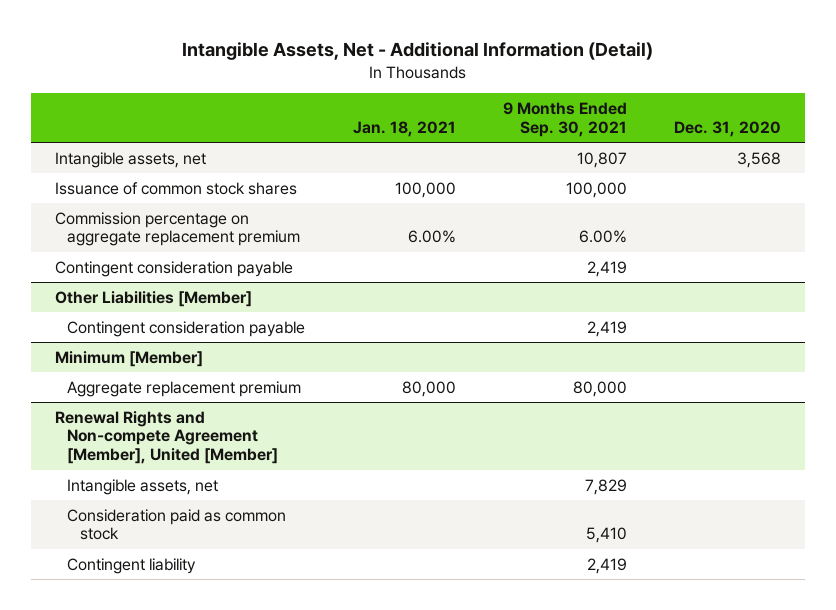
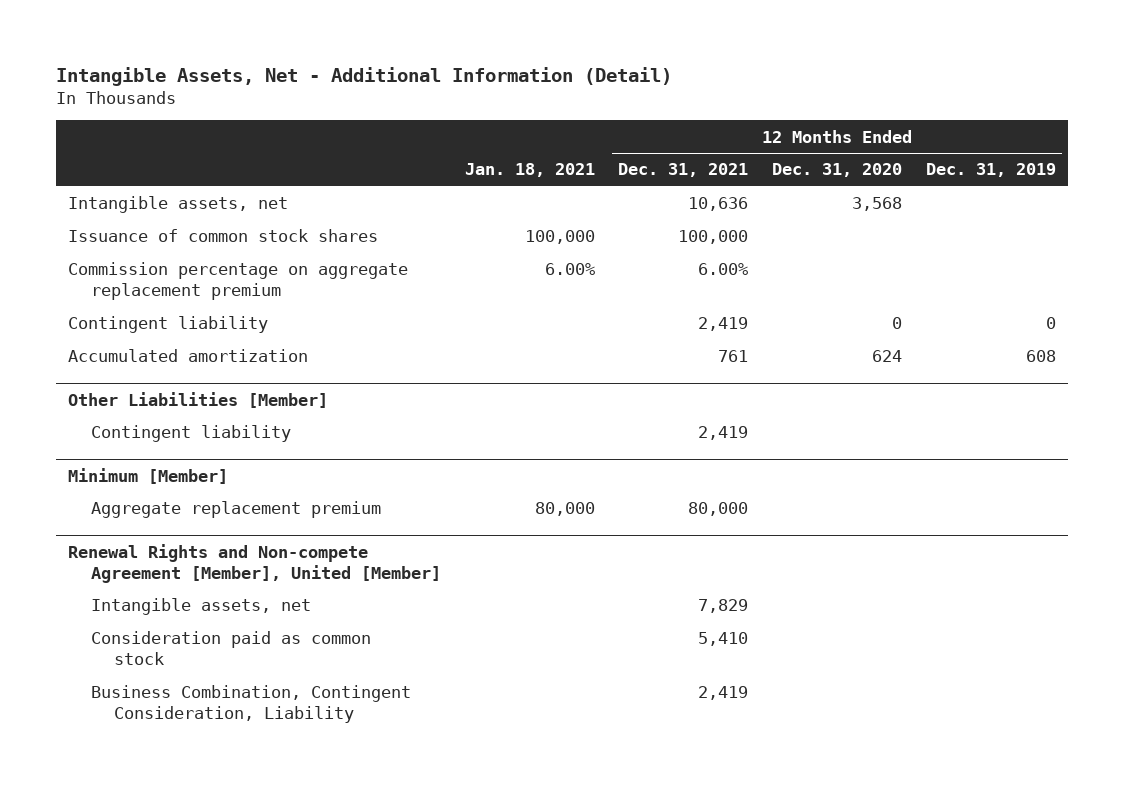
- | Jan. 18, 2021 | 9 Months Ended Sep. 30, 2021 | Dec. 31, 2020
+ | Jan. 18, 2021 | 12 Months Ended Dec. 31, 2021 | 12 Months Ended Dec. 31, 2020 | 12 Months Ended Dec. 31, 2019
- Contingent consideration payable | | 2,419 |
+ Contingent liability | | 2,419 | 0 | 0
+ Accumulated amortization | | 761 | 624 | 608
@ Other Liabilities [Member]
- Contingent consideration payable | | 2,419 |
+ Contingent liability | | 2,419 | |
@ Renewal Rights and Non-compete Agreement [Member], United [Member]
- Contingent liability | | 2,419 |
+ Business Combination, Contingent Consideration, Liability | | 2,419 | |

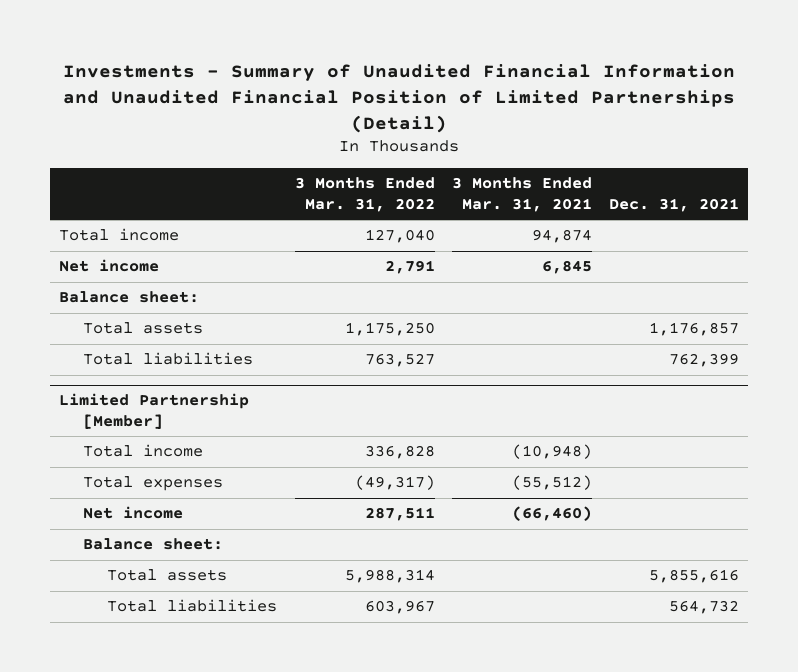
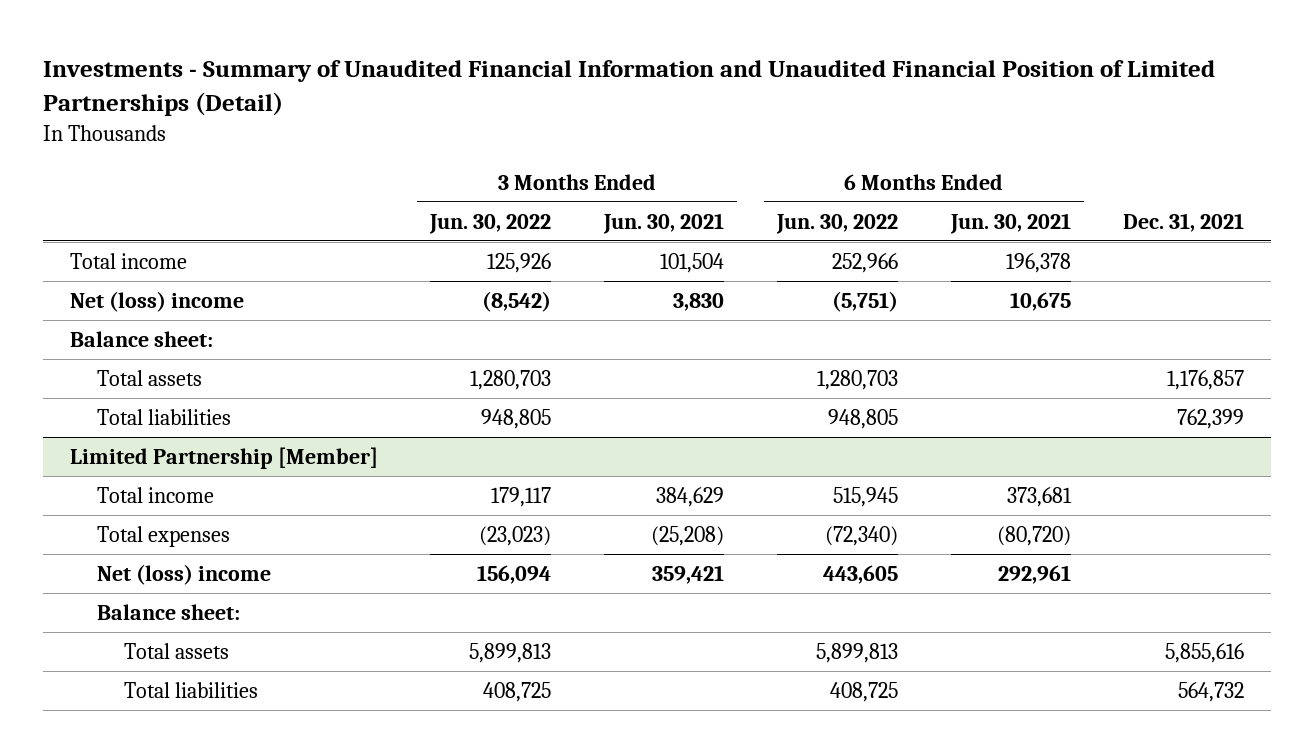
- | 3 Months Ended Mar. 31, 2022 | 3 Months Ended Mar. 31, 2021 | Dec. 31, 2021
+ | 3 Months Ended Jun. 30, 2022 | 3 Months Ended Jun. 30, 2021 | 6 Months Ended Jun. 30, 2022 | 6 Months Ended Jun. 30, 2021 | Dec. 31, 2021
- Net income | 2,791 | 6,845 |
+ Net (loss) income | (8,542) | 3,830 | (5,751) | 10,675 |
@ Limited Partnership [Member]
- Net income | 287,511 | (66,460) |
+ Net (loss) income | 156,094 | 359,421 | 443,605 | 292,961 |

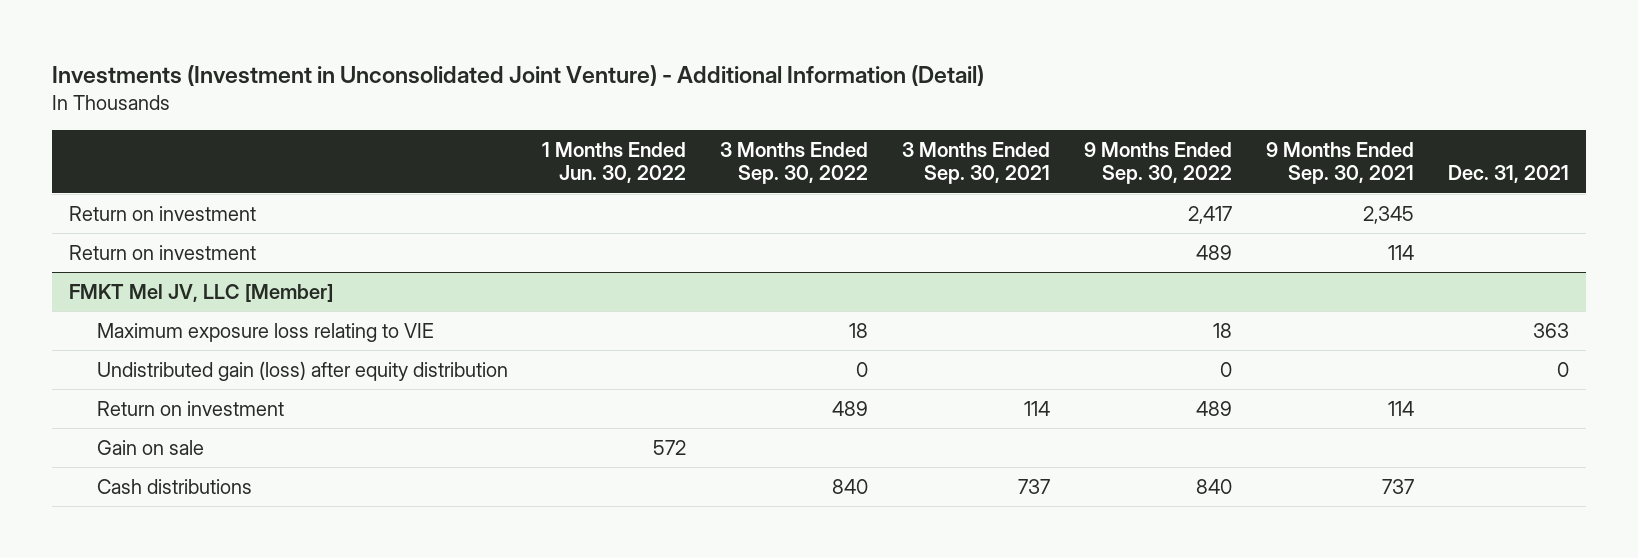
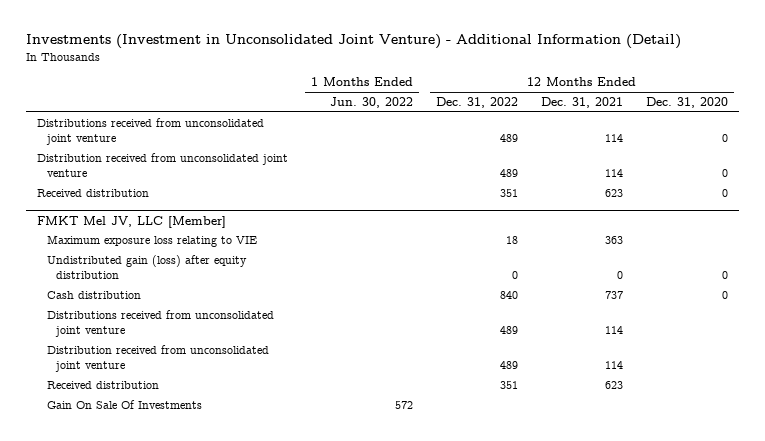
- | 1 Months Ended Jun. 30, 2022 | 3 Months Ended Sep. 30, 2022 | 3 Months Ended Sep. 30, 2021 | 9 Months Ended Sep. 30, 2022 | 9 Months Ended Sep. 30, 2021 | Dec. 31, 2021
+ | 1 Months Ended Jun. 30, 2022 | 12 Months Ended Dec. 31, 2022 | 12 Months Ended Dec. 31, 2021 | 12 Months Ended Dec. 31, 2020
- Return on investment | | | | 2,417 | 2,345 |
- Return on investment | | | | 489 | 114 |
+ Distributions received from unconsolidated joint venture | | 489 | 114 | 0
+ Distribution received from unconsolidated joint venture | | 489 | 114 | 0
+ Received distribution | | 351 | 623 | 0
@ FMKT Mel JV, LLC [Member]
- Return on investment | | 489 | 114 | 489 | 114 |
- Gain on sale | 572 | | | | |
- Cash distributions | | 840 | 737 | 840 | 737 |
+ Cash distribution | | 840 | 737 | 0
+ Distributions received from unconsolidated joint venture | | 489 | 114 |
+ Distribution received from unconsolidated joint venture | | 489 | 114 |
+ Received distribution | | 351 | 623 |
+ Gain On Sale Of Investments | 572 | | |

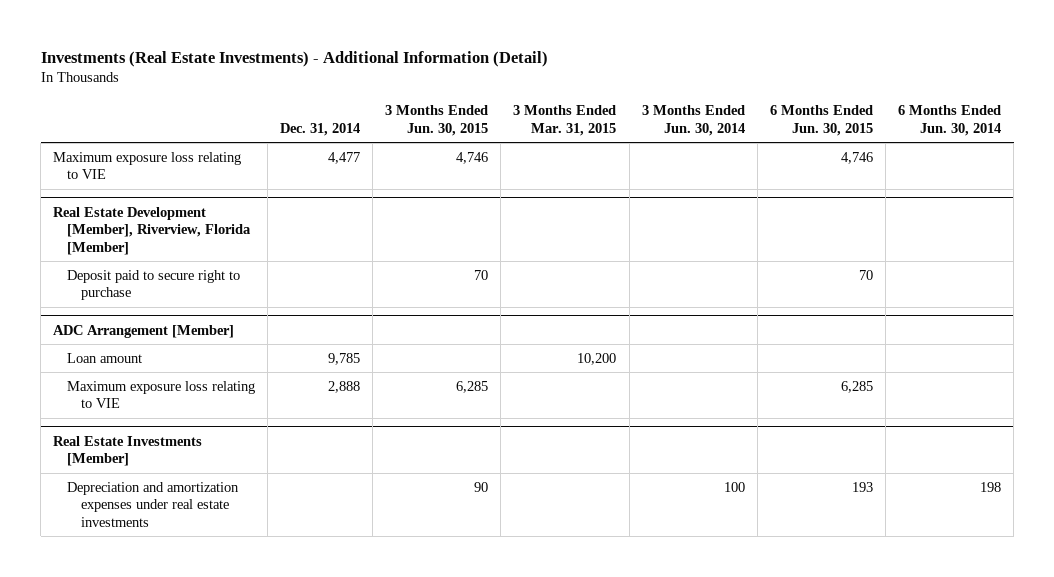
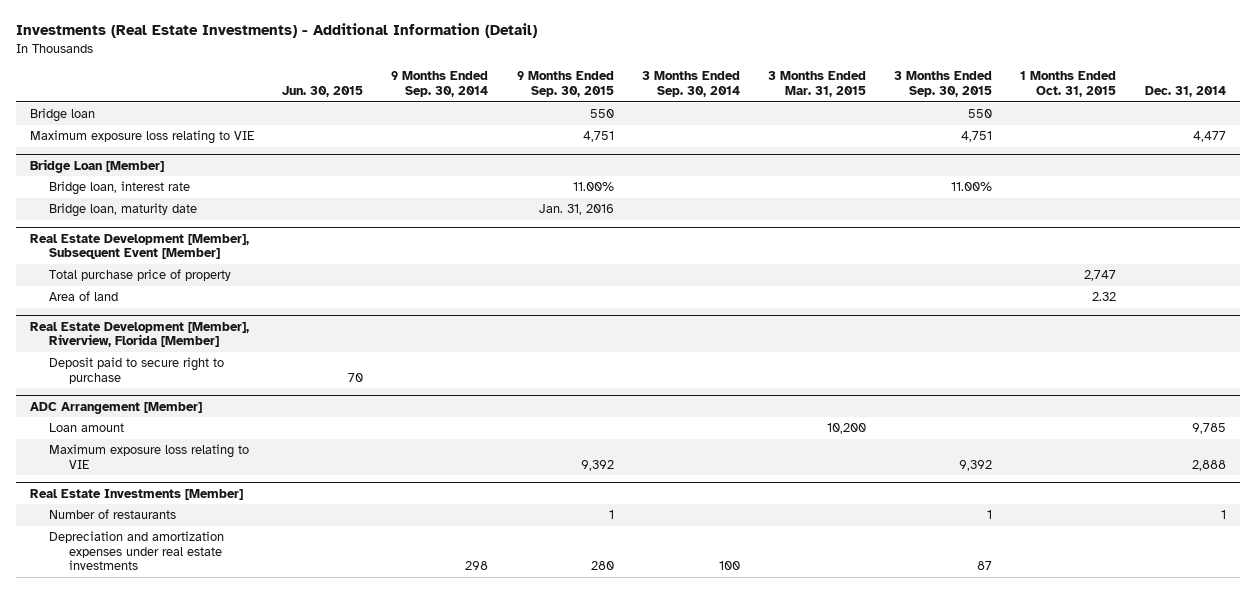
- | Dec. 31, 2014 | 3 Months Ended Jun. 30, 2015 | 3 Months Ended Mar. 31, 2015 | 3 Months Ended Jun. 30, 2014 | 6 Months Ended Jun. 30, 2015 | 6 Months Ended Jun. 30, 2014
+ | Jun. 30, 2015 | 9 Months Ended Sep. 30, 2014 | 9 Months Ended Sep. 30, 2015 | 3 Months Ended Sep. 30, 2014 | 3 Months Ended Mar. 31, 2015 | 3 Months Ended Sep. 30, 2015 | 1 Months Ended Oct. 31, 2015 | Dec. 31, 2014
+ Bridge loan | | | 550 | | | 550 | |
+ Bridge Loan [Member]
+ Bridge loan, interest rate | | | 11.00% | | | 11.00% | |
+ Bridge loan, maturity date | | | Jan. 31, 2016 | | | | |
+ Real Estate Development [Member], Subsequent Event [Member]
+ Total purchase price of property | | | | | | | 2,747 |
+ Area of land | | | | | | | 2.32 |
@ Real Estate Investments [Member]
+ Number of restaurants | | | 1 | | | 1 | | 1

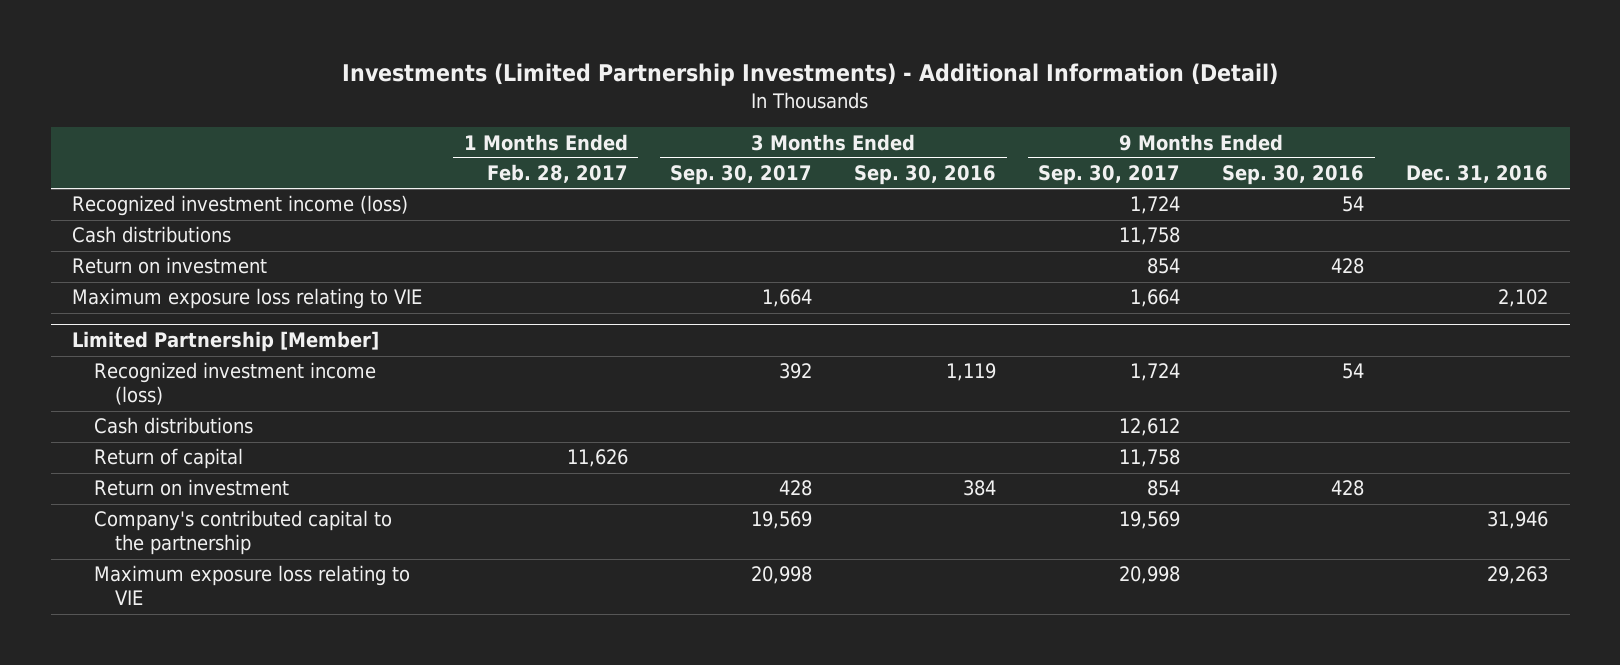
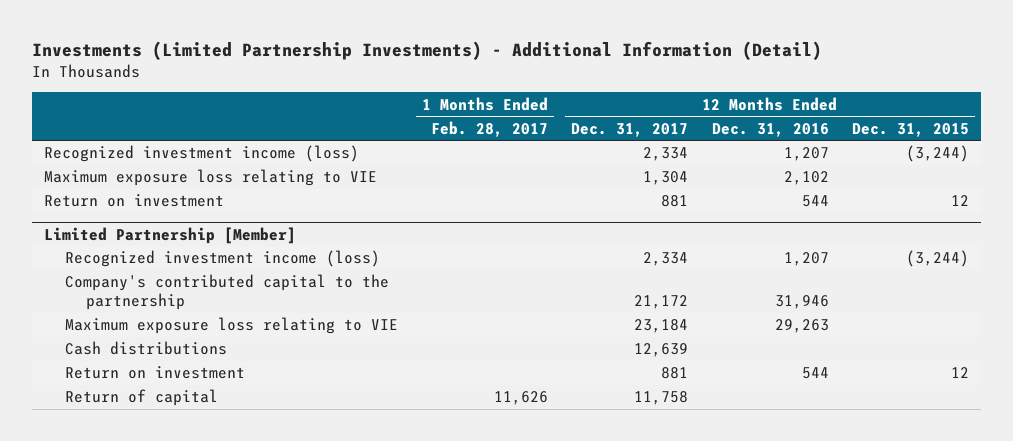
- | 1 Months Ended Feb. 28, 2017 | 3 Months Ended Sep. 30, 2017 | 3 Months Ended Sep. 30, 2016 | 9 Months Ended Sep. 30, 2017 | 9 Months Ended Sep. 30, 2016 | Dec. 31, 2016
+ | 1 Months Ended Feb. 28, 2017 | 12 Months Ended Dec. 31, 2017 | 12 Months Ended Dec. 31, 2016 | 12 Months Ended Dec. 31, 2015
- Cash distributions | | | | 11,758 | |
moved down: Return on investment | | 881 | 544 | 12
@ Limited Partnership [Member]
moved down: Cash distributions | | 12,639 | |
moved down: Return on investment | | 881 | 544 | 12
moved down: Return of capital | 11,626 | 11,758 | |

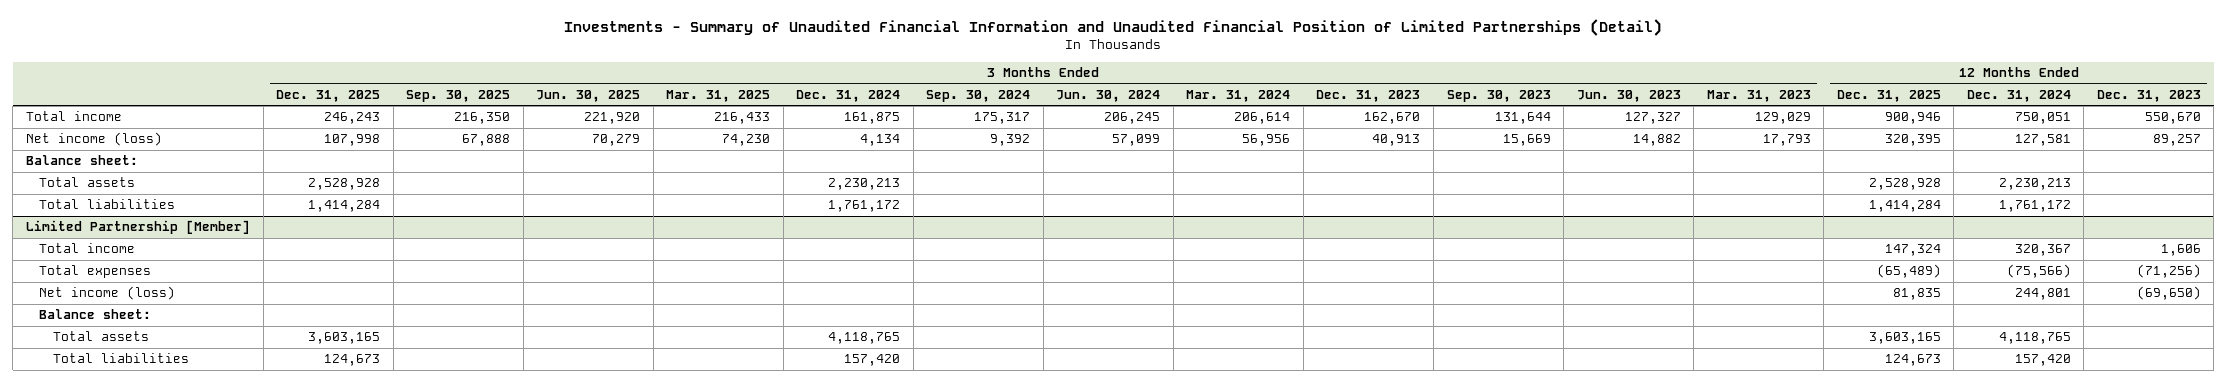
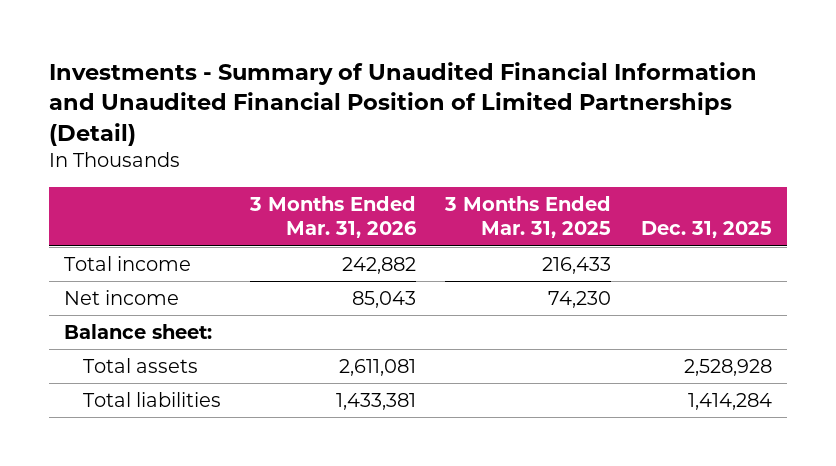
- | 3 Months Ended Dec. 31, 2025 | 3 Months Ended Sep. 30, 2025 | 3 Months Ended Jun. 30, 2025 | 3 Months Ended Mar. 31, 2025 | 3 Months Ended Dec. 31, 2024 | 3 Months Ended Sep. 30, 2024 | 3 Months Ended Jun. 30, 2024 | 3 Months Ended Mar. 31, 2024 | 3 Months Ended Dec. 31, 2023 | 3 Months Ended Sep. 30, 2023 | 3 Months Ended Jun. 30, 2023 | 3 Months Ended Mar. 31, 2023 | 12 Months Ended Dec. 31, 2025 | 12 Months Ended Dec. 31, 2024 | 12 Months Ended Dec. 31, 2023
+ | 3 Months Ended Mar. 31, 2026 | 3 Months Ended Mar. 31, 2025 | Dec. 31, 2025
- Net income (loss) | 107,998 | 67,888 | 70,279 | 74,230 | 4,134 | 9,392 | 57,099 | 56,956 | 40,913 | 15,669 | 14,882 | 17,793 | 320,395 | 127,581 | 89,257
+ Net income | 85,043 | 74,230 |
- Limited Partnership [Member]
- Total income | | | | | | | | | | | | | 147,324 | 320,367 | 1,606
- Total expenses | | | | | | | | | | | | | (65,489) | (75,566) | (71,256)
- Net income (loss) | | | | | | | | | | | | | 81,835 | 244,801 | (69,650)
- Balance sheet:
- Total assets | 3,603,165 | | | | 4,118,765 | | | | | | | | 3,603,165 | 4,118,765 |
- Total liabilities | 124,673 | | | | 157,420 | | | | | | | | 124,673 | 157,420 |

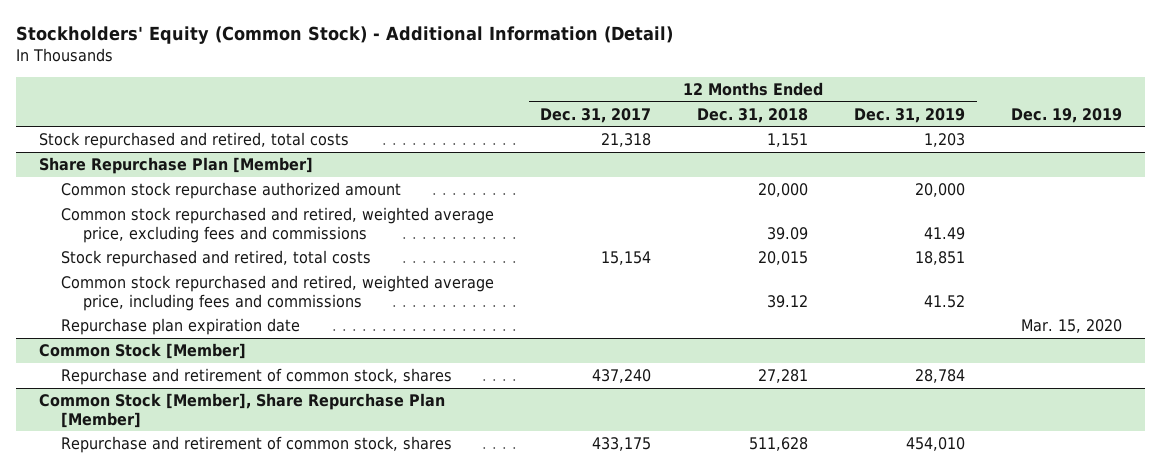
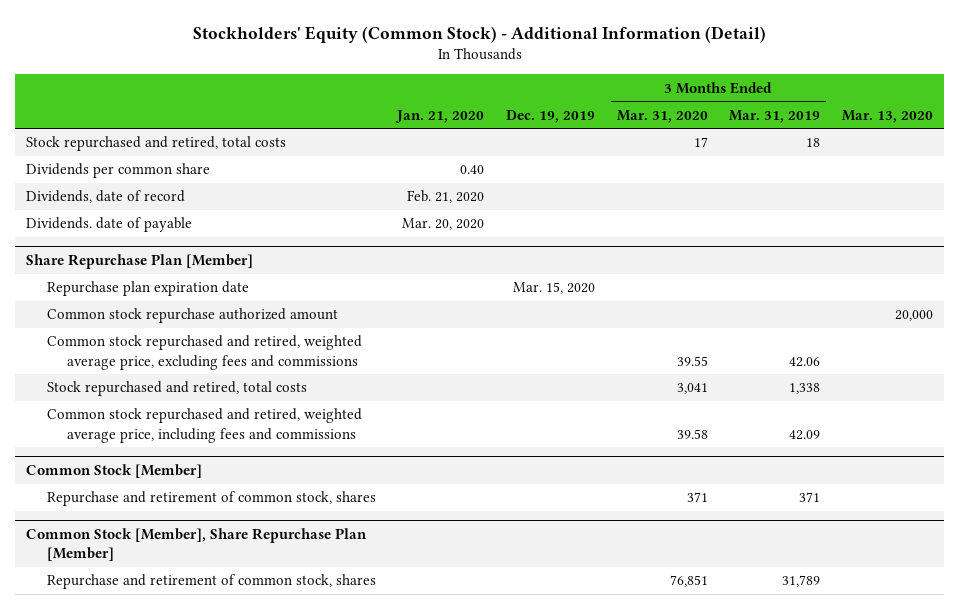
- | 12 Months Ended Dec. 31, 2017 | 12 Months Ended Dec. 31, 2018 | 12 Months Ended Dec. 31, 2019 | Dec. 19, 2019
+ | Jan. 21, 2020 | Dec. 19, 2019 | 3 Months Ended Mar. 31, 2020 | 3 Months Ended Mar. 31, 2019 | Mar. 13, 2020
+ Dividends per common share | 0.40 | | | |
+ Dividends, date of record | Feb. 21, 2020 | | | |
+ Dividends. date of payable | Mar. 20, 2020 | | | |
@ Share Repurchase Plan [Member]
moved up: Repurchase plan expiration date | | Mar. 15, 2020 | | |

